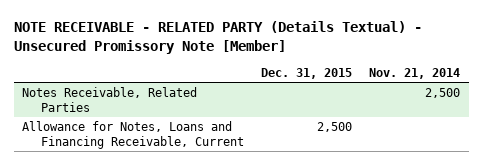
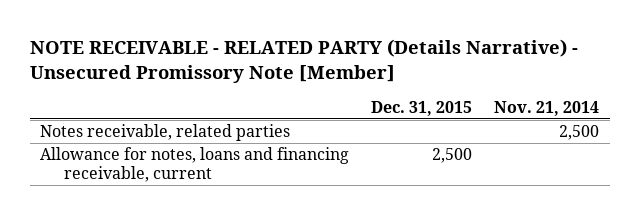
- NOTE RECEIVABLE - RELATED PARTY (Details Textual) - Unsecured Promissory Note [Member]
+ NOTE RECEIVABLE - RELATED PARTY (Details Narrative) - Unsecured Promissory Note [Member]
- Notes Receivable, Related Parties | | 2,500
- Allowance for Notes, Loans and Financing Receivable, Current | 2,500 |
+ Notes receivable, related parties | | 2,500
+ Allowance for notes, loans and financing receivable, current | 2,500 |

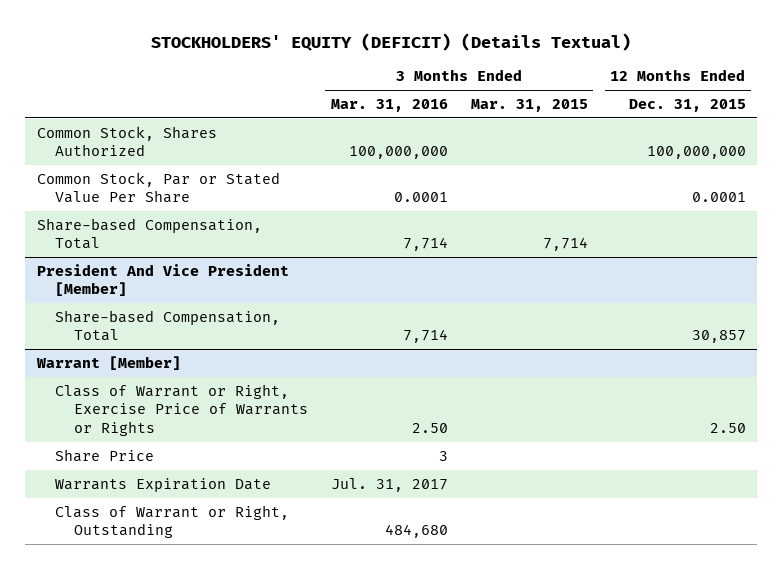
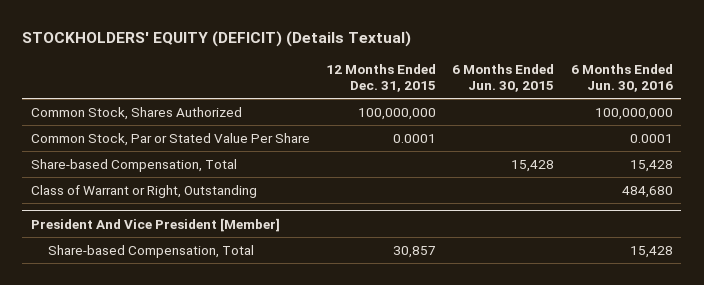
- | 3 Months Ended Mar. 31, 2016 | 3 Months Ended Mar. 31, 2015 | 12 Months Ended Dec. 31, 2015
+ | 12 Months Ended Dec. 31, 2015 | 6 Months Ended Jun. 30, 2015 | 6 Months Ended Jun. 30, 2016
+ Class of Warrant or Right, Outstanding | | | 484,680
- Warrant [Member]
- Class of Warrant or Right, Exercise Price of Warrants or Rights | 2.50 | | 2.50
- Share Price | 3 | |
- Warrants Expiration Date | Jul. 31, 2017 | |
- Class of Warrant or Right, Outstanding | 484,680 | |

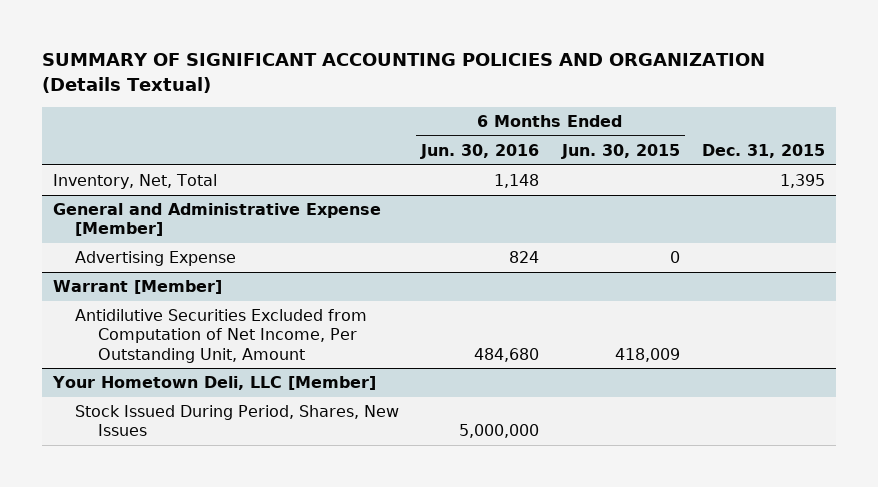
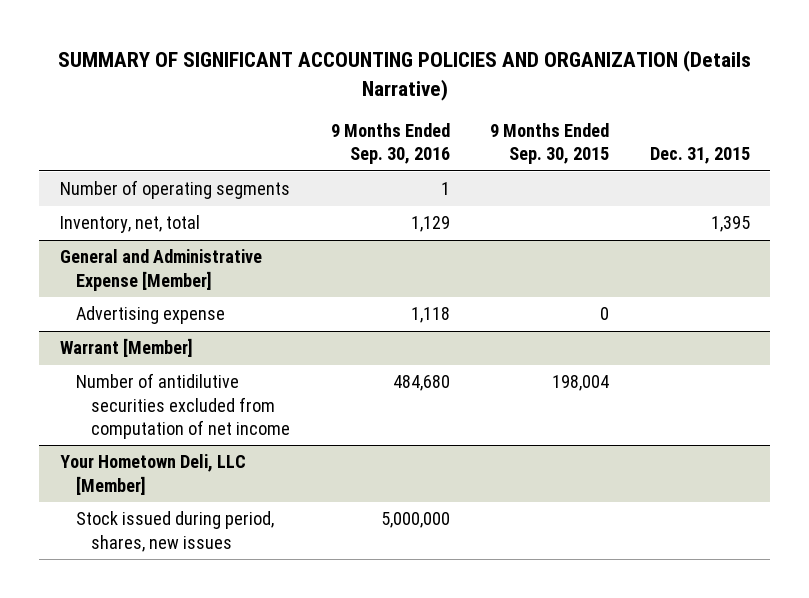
- SUMMARY OF SIGNIFICANT ACCOUNTING POLICIES AND ORGANIZATION (Details Textual)
+ SUMMARY OF SIGNIFICANT ACCOUNTING POLICIES AND ORGANIZATION (Details Narrative)
- | 6 Months Ended Jun. 30, 2016 | 6 Months Ended Jun. 30, 2015 | Dec. 31, 2015
+ | 9 Months Ended Sep. 30, 2016 | 9 Months Ended Sep. 30, 2015 | Dec. 31, 2015
- Inventory, Net, Total | 1,148 | | 1,395
+ Number of operating segments | 1 | |
+ Inventory, net, total | 1,129 | | 1,395
@ General and Administrative Expense [Member]
- Advertising Expense | 824 | 0 |
+ Advertising expense | 1,118 | 0 |
@ Warrant [Member]
- Antidilutive Securities Excluded from Computation of Net Income, Per Outstanding Unit, Amount | 484,680 | 418,009 |
+ Number of antidilutive securities excluded from computation of net income | 484,680 | 198,004 |
@ Your Hometown Deli, LLC [Member]
- Stock Issued During Period, Shares, New Issues | 5,000,000 | |
+ Stock issued during period, shares, new issues | 5,000,000 | |

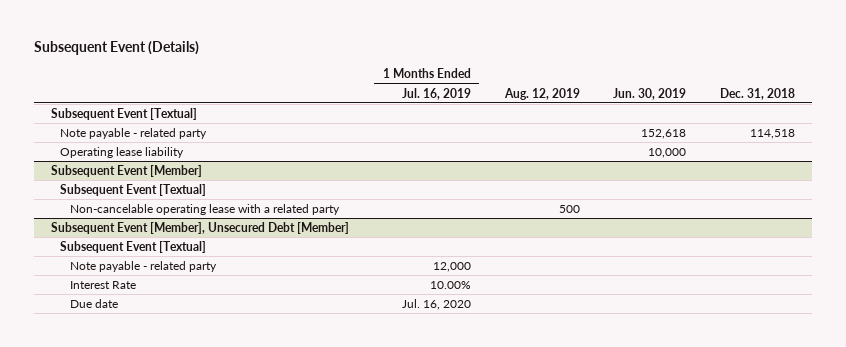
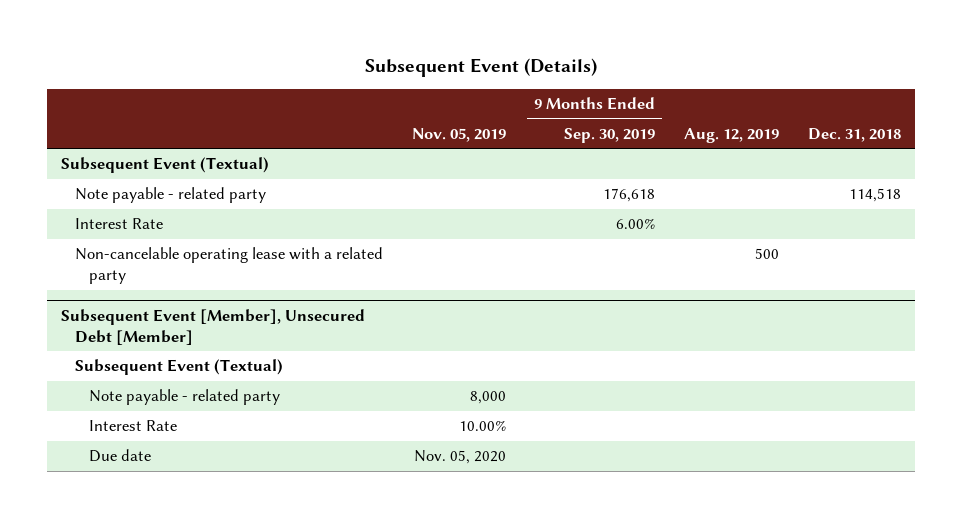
- | 1 Months Ended Jul. 16, 2019 | Aug. 12, 2019 | Jun. 30, 2019 | Dec. 31, 2018
+ | Nov. 05, 2019 | 9 Months Ended Sep. 30, 2019 | Aug. 12, 2019 | Dec. 31, 2018
- Subsequent Event [Textual]
+ Subsequent Event (Textual)
- Operating lease liability | | | 10,000 |
- Subsequent Event [Member]
- Subsequent Event [Textual]
- Non-cancelable operating lease with a related party | | 500 | |
+ Interest Rate | | 6.00% | |
+ Non-cancelable operating lease with a related party | | | 500 |
@ Subsequent Event [Member], Unsecured Debt [Member]
- Subsequent Event [Textual]
+ Subsequent Event (Textual)

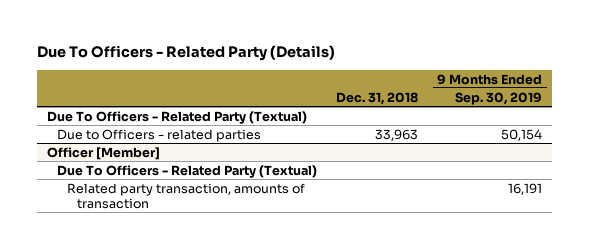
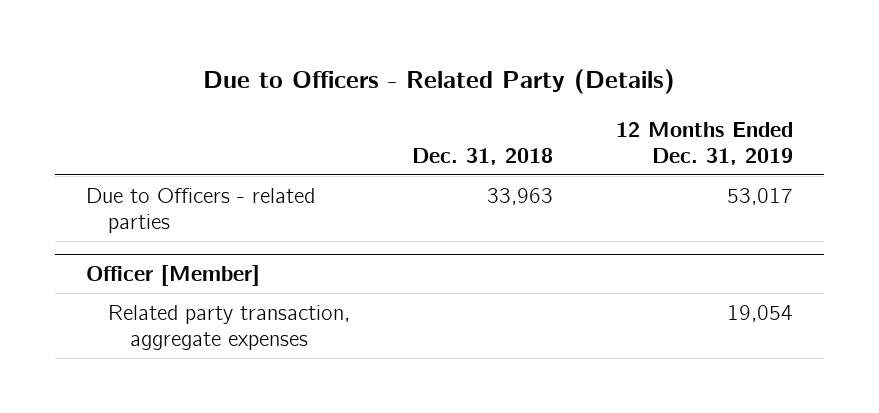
- Due To Officers - Related Party (Details)
+ Due to Officers - Related Party (Details)
- | Dec. 31, 2018 | 9 Months Ended Sep. 30, 2019
+ | Dec. 31, 2018 | 12 Months Ended Dec. 31, 2019
- Due To Officers - Related Party (Textual)
@ Officer [Member]
- Due To Officers - Related Party (Textual)
- Related party transaction, amounts of transaction | | 16,191
+ Related party transaction, aggregate expenses | | 19,054

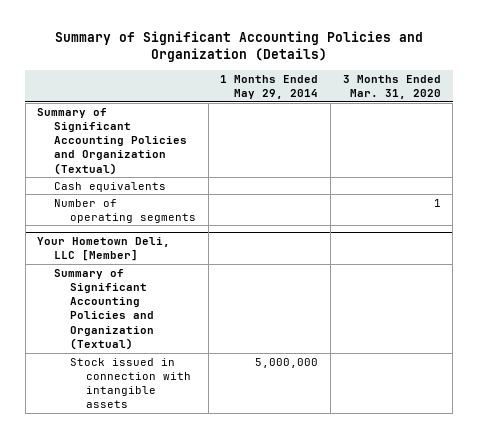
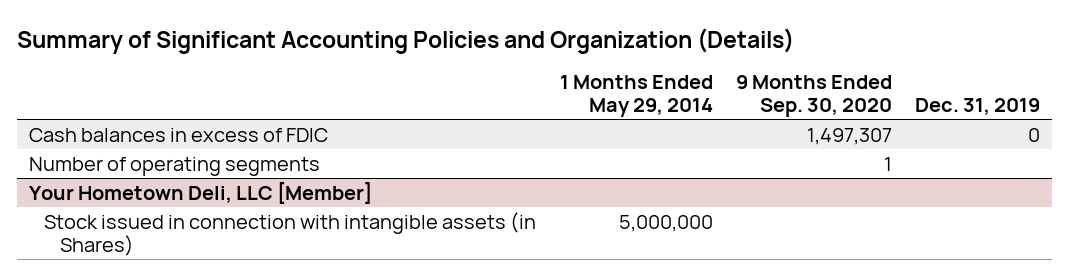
- | 1 Months Ended May 29, 2014 | 3 Months Ended Mar. 31, 2020
+ | 1 Months Ended May 29, 2014 | 9 Months Ended Sep. 30, 2020 | Dec. 31, 2019
- Summary of Significant Accounting Policies and Organization (Textual)
- Cash equivalents
+ Cash balances in excess of FDIC | | 1,497,307 | 0
@ Your Hometown Deli, LLC [Member]
- Summary of Significant Accounting Policies and Organization (Textual)
- Stock issued in connection with intangible assets | 5,000,000 |
+ Stock issued in connection with intangible assets (in Shares) | 5,000,000 | |

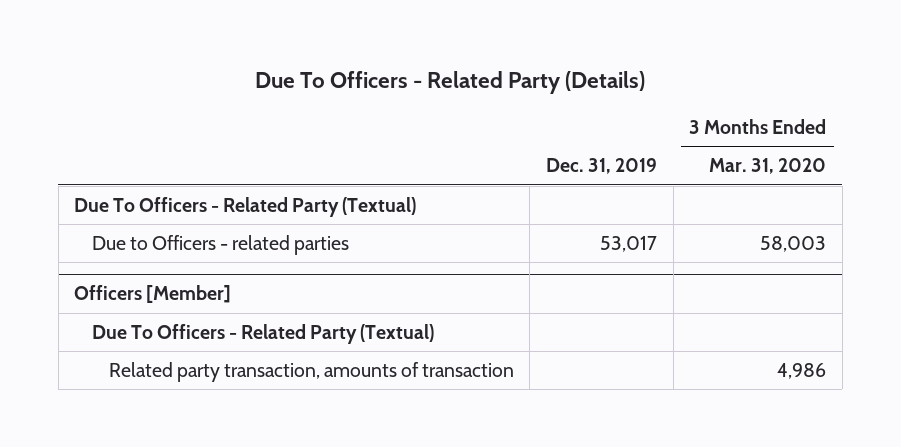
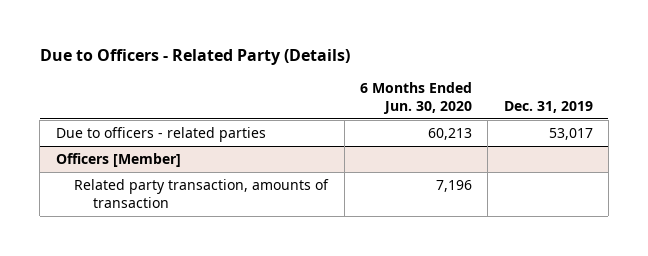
- Due To Officers - Related Party (Details)
+ Due to Officers - Related Party (Details)
- | Dec. 31, 2019 | 3 Months Ended Mar. 31, 2020
+ | 6 Months Ended Jun. 30, 2020 | Dec. 31, 2019
- Due To Officers - Related Party (Textual)
- Due to Officers - related parties | 53,017 | 58,003
+ Due to officers - related parties | 60,213 | 53,017
@ Officers [Member]
- Due To Officers - Related Party (Textual)

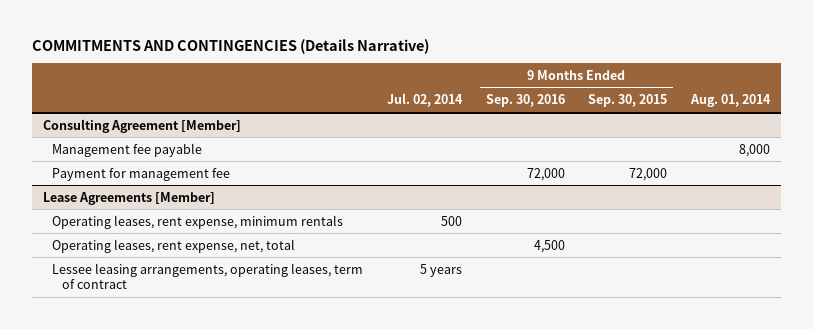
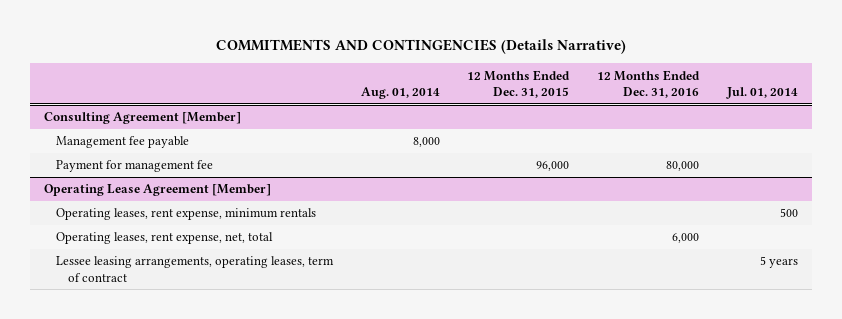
- | Jul. 02, 2014 | 9 Months Ended Sep. 30, 2016 | 9 Months Ended Sep. 30, 2015 | Aug. 01, 2014
+ | Aug. 01, 2014 | 12 Months Ended Dec. 31, 2015 | 12 Months Ended Dec. 31, 2016 | Jul. 01, 2014
- Lease Agreements [Member]
+ Operating Lease Agreement [Member]

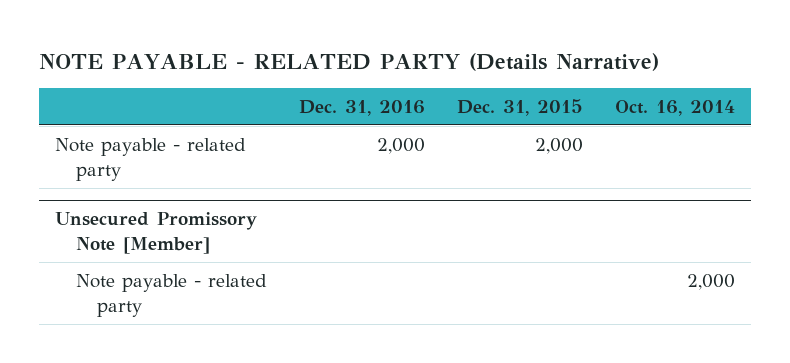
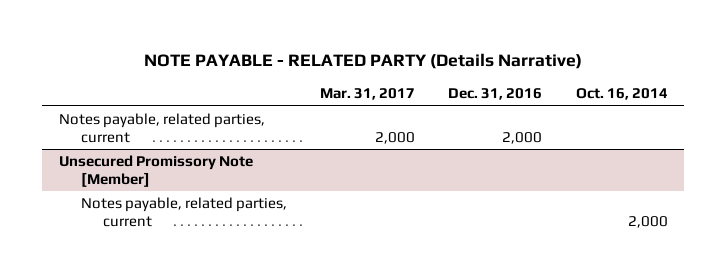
- | Dec. 31, 2016 | Dec. 31, 2015 | Oct. 16, 2014
+ | Mar. 31, 2017 | Dec. 31, 2016 | Oct. 16, 2014
- Note payable - related party | 2,000 | 2,000 |
+ Notes payable, related parties, current | 2,000 | 2,000 |
@ Unsecured Promissory Note [Member]
- Note payable - related party | | | 2,000
+ Notes payable, related parties, current | | | 2,000

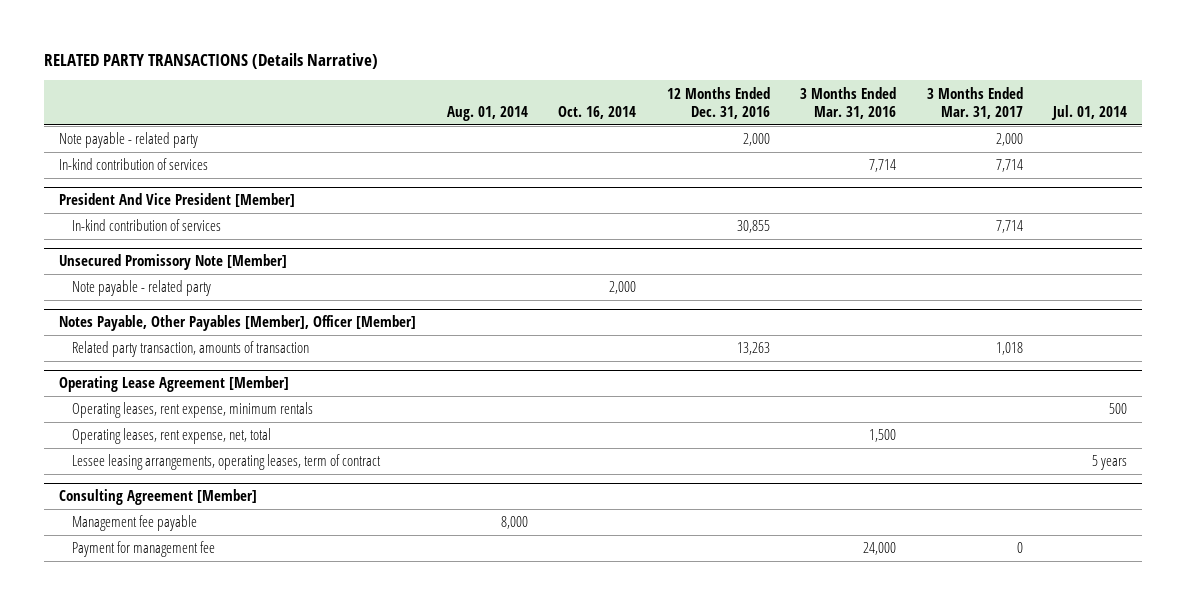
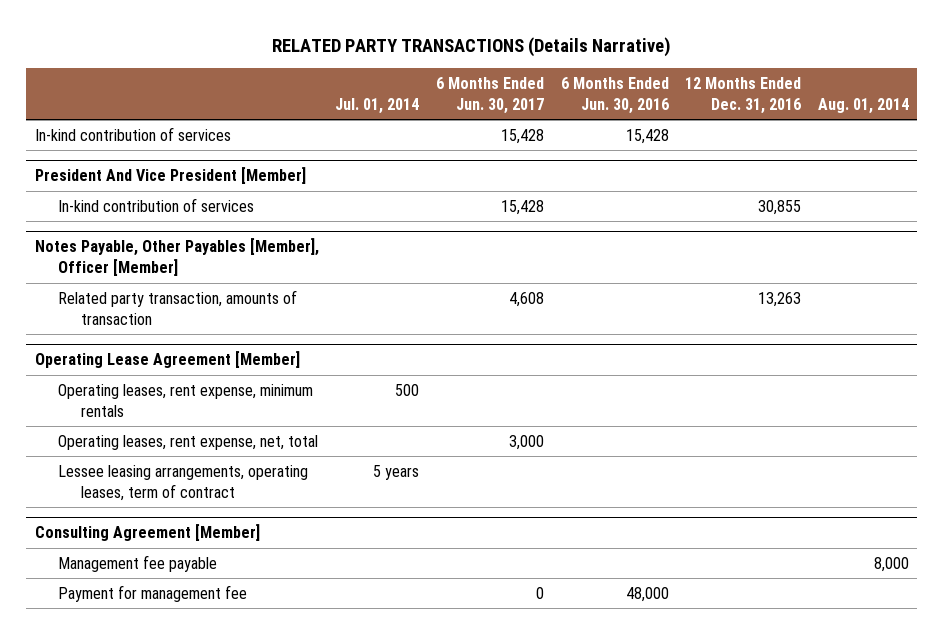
- | Aug. 01, 2014 | Oct. 16, 2014 | 12 Months Ended Dec. 31, 2016 | 3 Months Ended Mar. 31, 2016 | 3 Months Ended Mar. 31, 2017 | Jul. 01, 2014
+ | Jul. 01, 2014 | 6 Months Ended Jun. 30, 2017 | 6 Months Ended Jun. 30, 2016 | 12 Months Ended Dec. 31, 2016 | Aug. 01, 2014
- Note payable - related party | | | 2,000 | | 2,000 |
- Unsecured Promissory Note [Member]
- Note payable - related party | | 2,000 | | | |

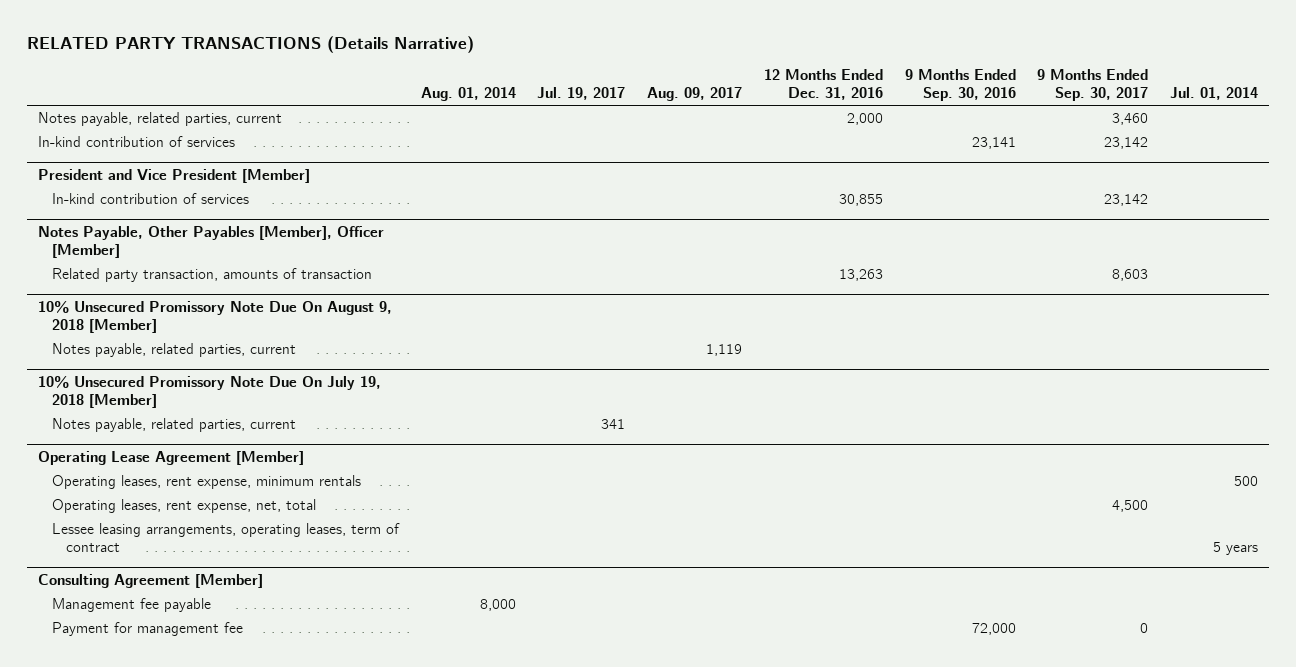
- | Jul. 01, 2014 | 6 Months Ended Jun. 30, 2017 | 6 Months Ended Jun. 30, 2016 | 12 Months Ended Dec. 31, 2016 | Aug. 01, 2014
+ | Aug. 01, 2014 | Jul. 19, 2017 | Aug. 09, 2017 | 12 Months Ended Dec. 31, 2016 | 9 Months Ended Sep. 30, 2016 | 9 Months Ended Sep. 30, 2017 | Jul. 01, 2014
+ Notes payable, related parties, current | | | | 2,000 | | 3,460 |
- President And Vice President [Member]
+ President and Vice President [Member]
+ 10% Unsecured Promissory Note Due On August 9, 2018 [Member]
+ Notes payable, related parties, current | | | 1,119 | | | |
+ 10% Unsecured Promissory Note Due On July 19, 2018 [Member]
+ Notes payable, related parties, current | | 341 | | | | |

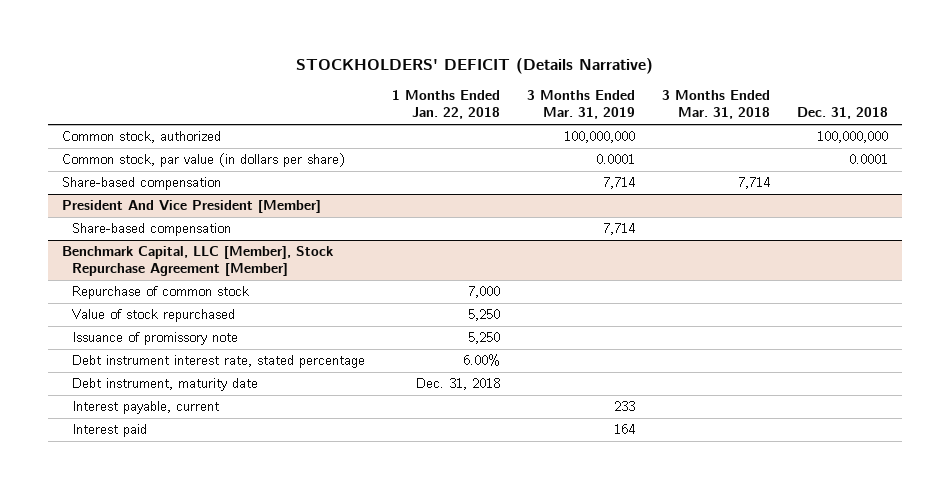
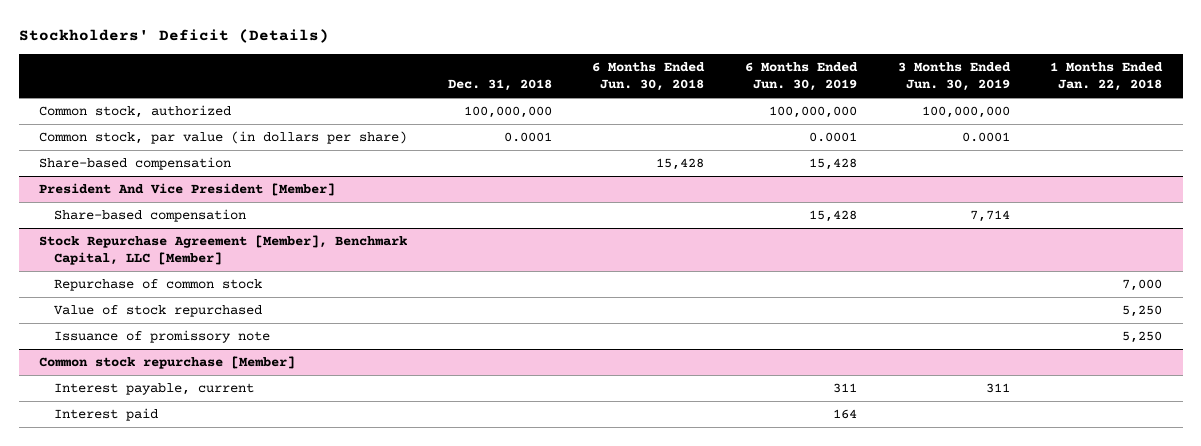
- STOCKHOLDERS' DEFICIT (Details Narrative)
+ Stockholders' Deficit (Details)
- | 1 Months Ended Jan. 22, 2018 | 3 Months Ended Mar. 31, 2019 | 3 Months Ended Mar. 31, 2018 | Dec. 31, 2018
+ | Dec. 31, 2018 | 6 Months Ended Jun. 30, 2018 | 6 Months Ended Jun. 30, 2019 | 3 Months Ended Jun. 30, 2019 | 1 Months Ended Jan. 22, 2018
- Benchmark Capital, LLC [Member], Stock Repurchase Agreement [Member]
+ Stock Repurchase Agreement [Member], Benchmark Capital, LLC [Member]
- Debt instrument interest rate, stated percentage | 6.00% | | |
- Debt instrument, maturity date | Dec. 31, 2018 | | |
- Interest payable, current | | 233 | |
- Interest paid | | 164 | |
+ Common stock repurchase [Member]
+ Interest payable, current | | | 311 | 311 |
+ Interest paid | | | 164 | |

